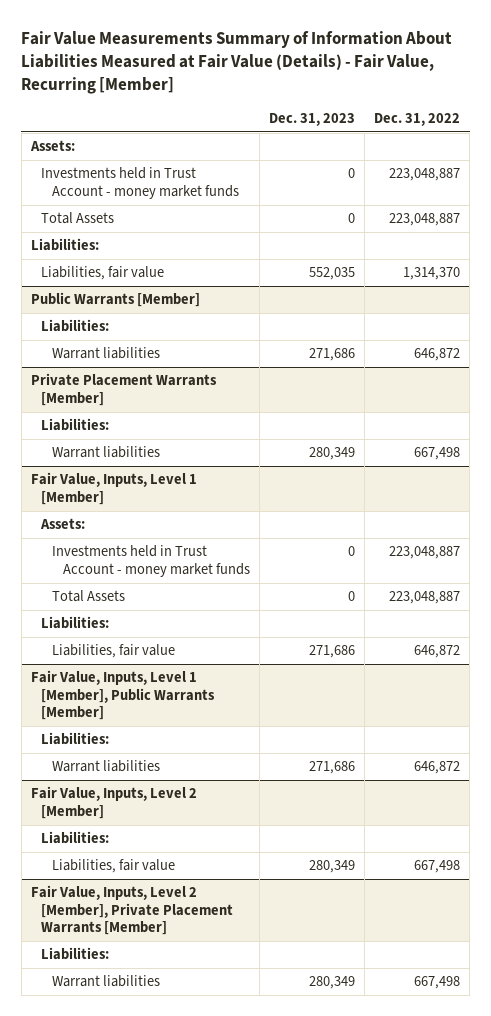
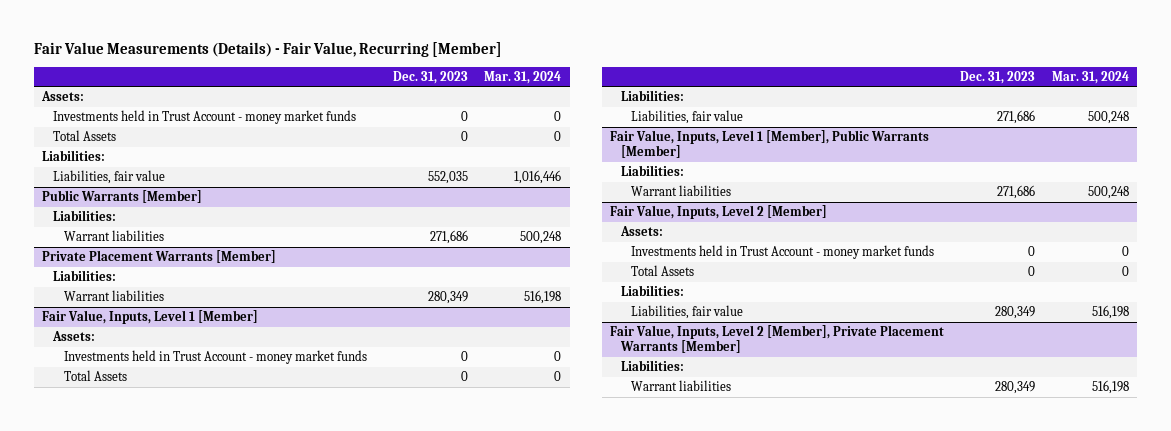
- Fair Value Measurements Summary of Information About Liabilities Measured at Fair Value (Details) - Fair Value, Recurring [Member]
+ Fair Value Measurements (Details) - Fair Value, Recurring [Member]
- | Dec. 31, 2023 | Dec. 31, 2022
+ | Dec. 31, 2023 | Mar. 31, 2024
@ Fair Value, Inputs, Level 2 [Member]
+ Assets:
+ Investments held in Trust Account - money market funds | 0 | 0
+ Total Assets | 0 | 0

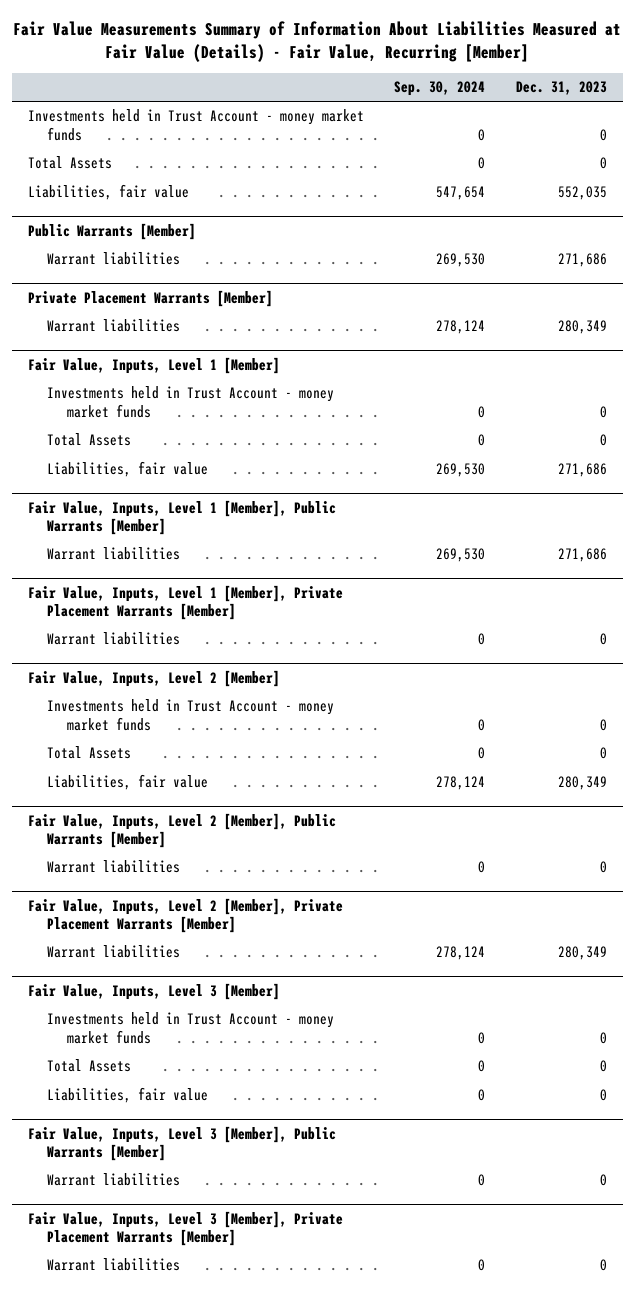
- Fair Value Measurements (Details) - Fair Value, Recurring [Member]
+ Fair Value Measurements Summary of Information About Liabilities Measured at Fair Value (Details) - Fair Value, Recurring [Member]
- | Dec. 31, 2023 | Mar. 31, 2024
+ | Sep. 30, 2024 | Dec. 31, 2023
- Assets:
- Liabilities:
@ Public Warrants [Member]
- Liabilities:
@ Private Placement Warrants [Member]
- Liabilities:
@ Fair Value, Inputs, Level 1 [Member]
- Assets:
- Liabilities:
@ Fair Value, Inputs, Level 1 [Member], Public Warrants [Member]
- Liabilities:
+ Fair Value, Inputs, Level 1 [Member], Private Placement Warrants [Member]
+ Warrant liabilities | 0 | 0
@ Fair Value, Inputs, Level 2 [Member]
- Assets:
- Liabilities:
+ Fair Value, Inputs, Level 2 [Member], Public Warrants [Member]
+ Warrant liabilities | 0 | 0
@ Fair Value, Inputs, Level 2 [Member], Private Placement Warrants [Member]
- Liabilities:
+ Fair Value, Inputs, Level 3 [Member]
+ Investments held in Trust Account - money market funds | 0 | 0
+ Total Assets | 0 | 0
+ Liabilities, fair value | 0 | 0
+ Fair Value, Inputs, Level 3 [Member], Public Warrants [Member]
+ Warrant liabilities | 0 | 0
+ Fair Value, Inputs, Level 3 [Member], Private Placement Warrants [Member]
+ Warrant liabilities | 0 | 0

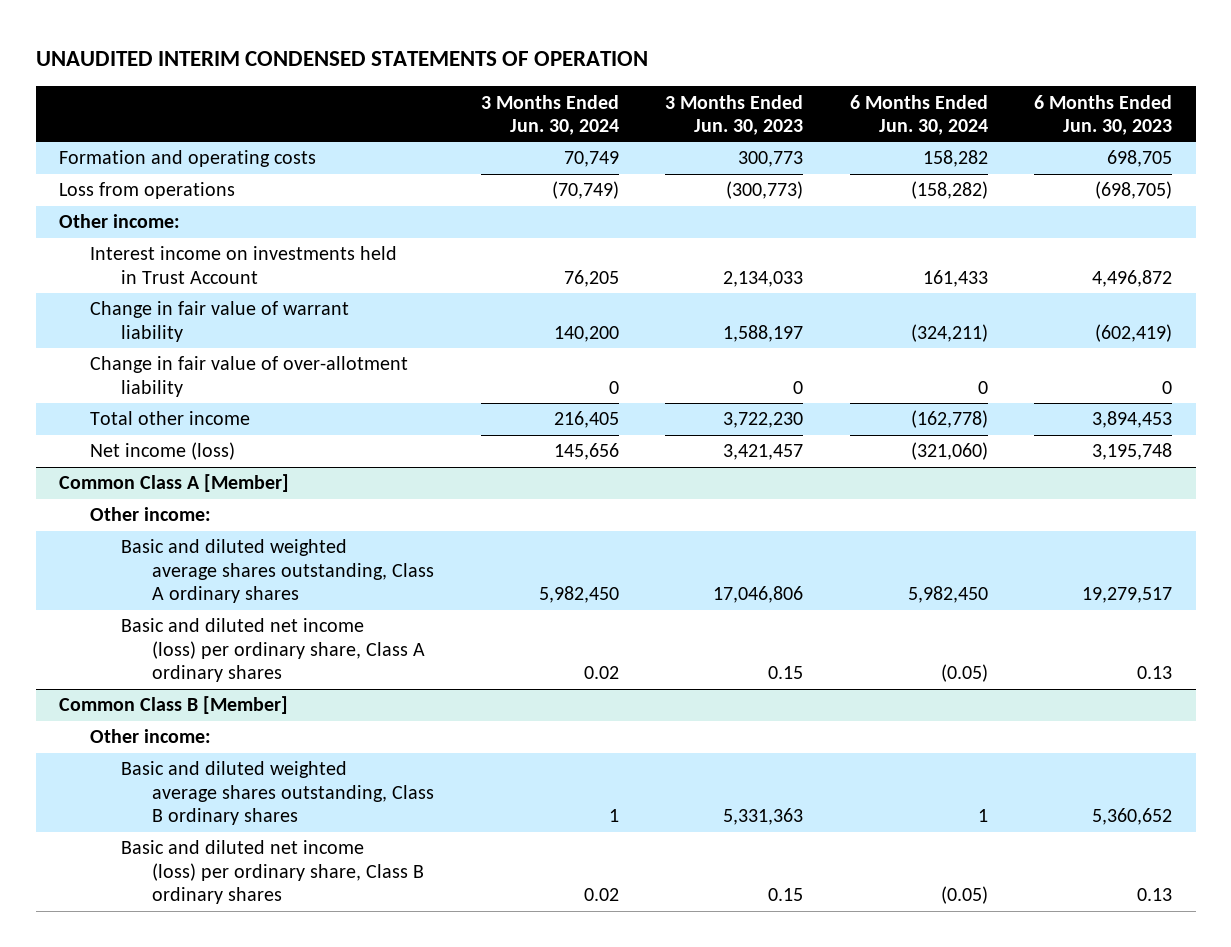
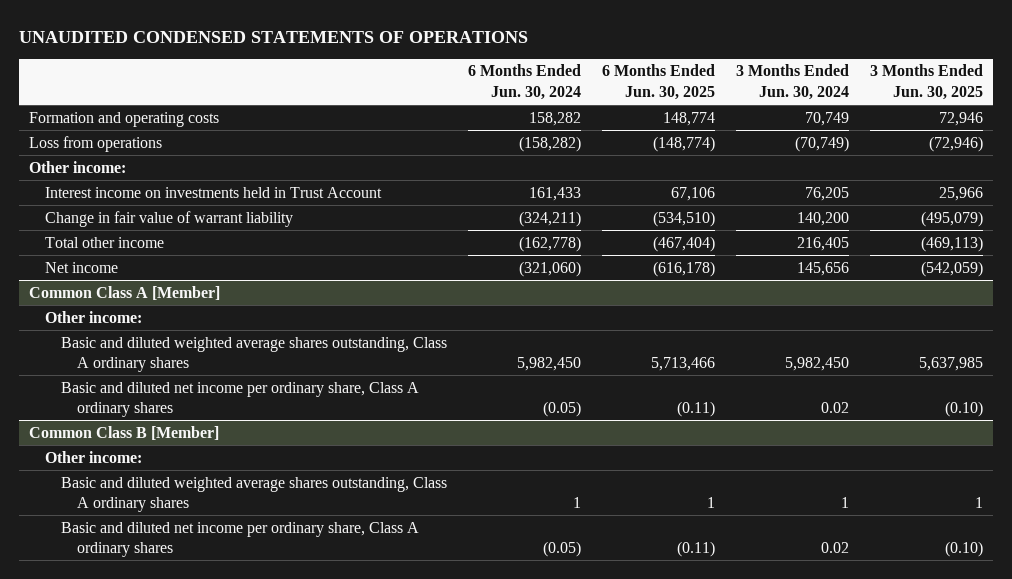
- UNAUDITED INTERIM CONDENSED STATEMENTS OF OPERATION
+ UNAUDITED CONDENSED STATEMENTS OF OPERATIONS
- | 3 Months Ended Jun. 30, 2024 | 3 Months Ended Jun. 30, 2023 | 6 Months Ended Jun. 30, 2024 | 6 Months Ended Jun. 30, 2023
+ | 6 Months Ended Jun. 30, 2024 | 6 Months Ended Jun. 30, 2025 | 3 Months Ended Jun. 30, 2024 | 3 Months Ended Jun. 30, 2025
- Change in fair value of over-allotment liability | 0 | 0 | 0 | 0
- Net income (loss) | 145,656 | 3,421,457 | (321,060) | 3,195,748
+ Net income | (321,060) | (616,178) | 145,656 | (542,059)
@ Common Class A [Member]
- Basic and diluted net income (loss) per ordinary share, Class A ordinary shares | 0.02 | 0.15 | (0.05) | 0.13
+ Basic and diluted net income per ordinary share, Class A ordinary shares | (0.05) | (0.11) | 0.02 | (0.10)
@ Common Class B [Member]
- Basic and diluted weighted average shares outstanding, Class B ordinary shares | 1 | 5,331,363 | 1 | 5,360,652
- Basic and diluted net income (loss) per ordinary share, Class B ordinary shares | 0.02 | 0.15 | (0.05) | 0.13
+ Basic and diluted weighted average shares outstanding, Class A ordinary shares | 1 | 1 | 1 | 1
+ Basic and diluted net income per ordinary share, Class A ordinary shares | (0.05) | (0.11) | 0.02 | (0.10)

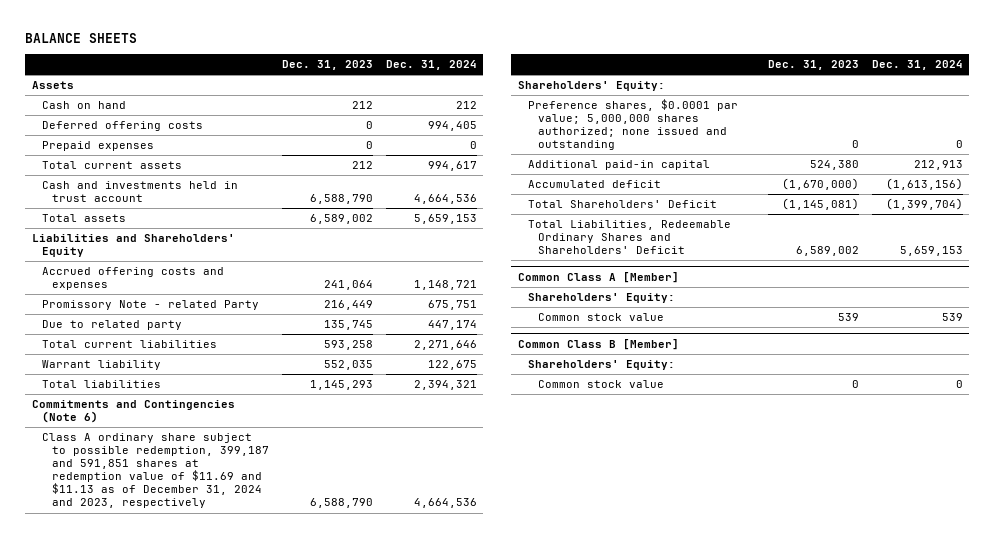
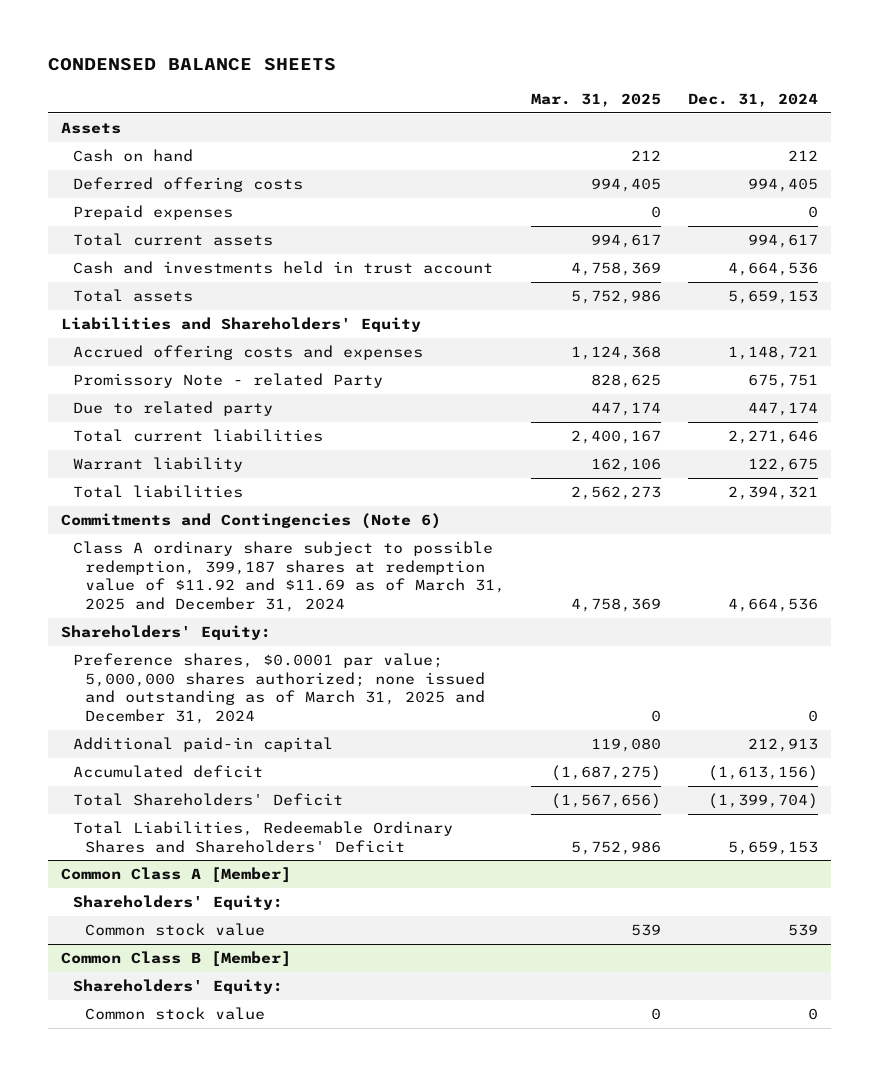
- BALANCE SHEETS
+ CONDENSED BALANCE SHEETS
- | Dec. 31, 2023 | Dec. 31, 2024
+ | Mar. 31, 2025 | Dec. 31, 2024
- Class A ordinary share subject to possible redemption, 399,187 and 591,851 shares at redemption value of $11.69 and $11.13 as of December 31, 2024 and 2023, respectively | 6,588,790 | 4,664,536
+ Class A ordinary share subject to possible redemption, 399,187 shares at redemption value of $11.92 and $11.69 as of March 31, 2025 and December 31, 2024 | 4,758,369 | 4,664,536
- Preference shares, $0.0001 par value; 5,000,000 shares authorized; none issued and outstanding | 0 | 0
+ Preference shares, $0.0001 par value; 5,000,000 shares authorized; none issued and outstanding as of March 31, 2025 and December 31, 2024 | 0 | 0

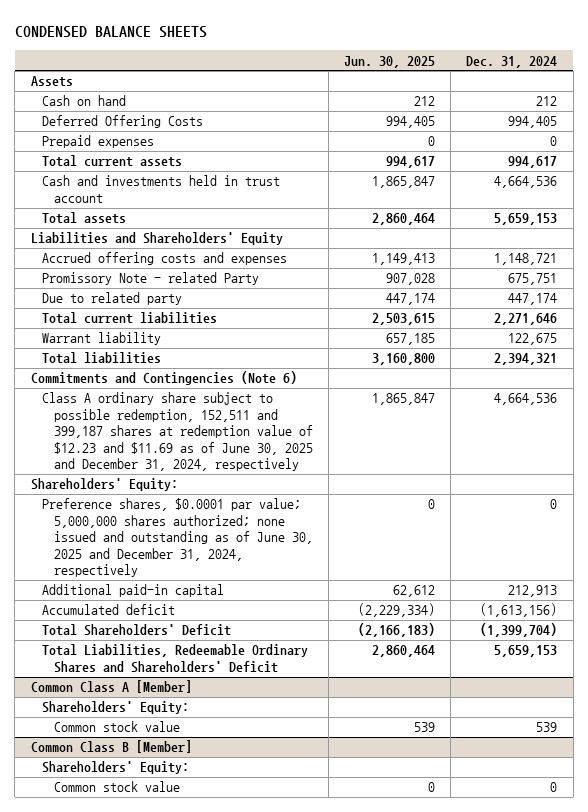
- | Mar. 31, 2025 | Dec. 31, 2024
+ | Jun. 30, 2025 | Dec. 31, 2024
- Deferred offering costs | 994,405 | 994,405
+ Deferred Offering Costs | 994,405 | 994,405
- Class A ordinary share subject to possible redemption, 399,187 shares at redemption value of $11.92 and $11.69 as of March 31, 2025 and December 31, 2024 | 4,758,369 | 4,664,536
+ Class A ordinary share subject to possible redemption, 152,511 and 399,187 shares at redemption value of $12.23 and $11.69 as of June 30, 2025 and December 31, 2024, respectively | 1,865,847 | 4,664,536
- Preference shares, $0.0001 par value; 5,000,000 shares authorized; none issued and outstanding as of March 31, 2025 and December 31, 2024 | 0 | 0
+ Preference shares, $0.0001 par value; 5,000,000 shares authorized; none issued and outstanding as of June 30, 2025 and December 31, 2024, respectively | 0 | 0

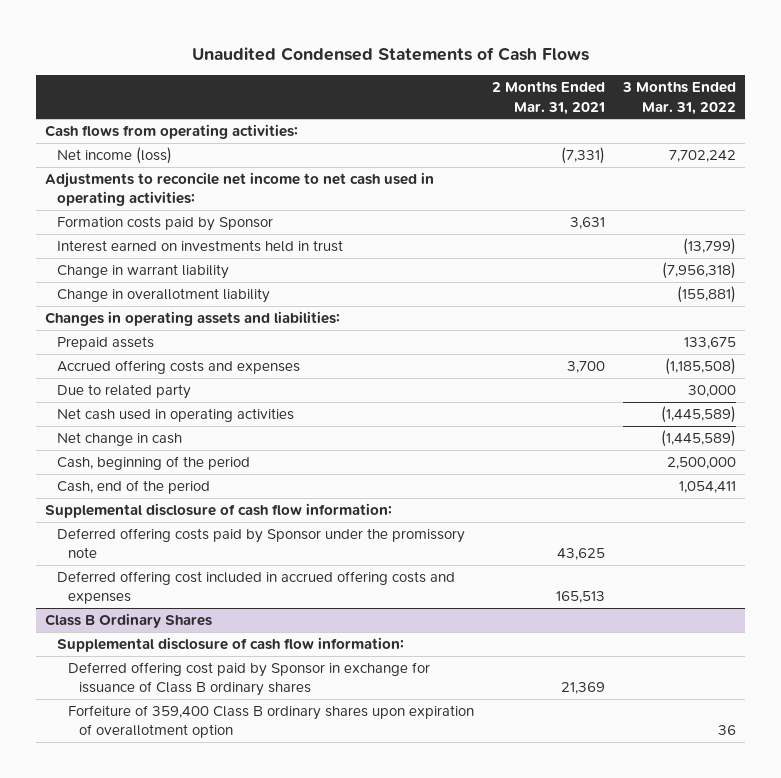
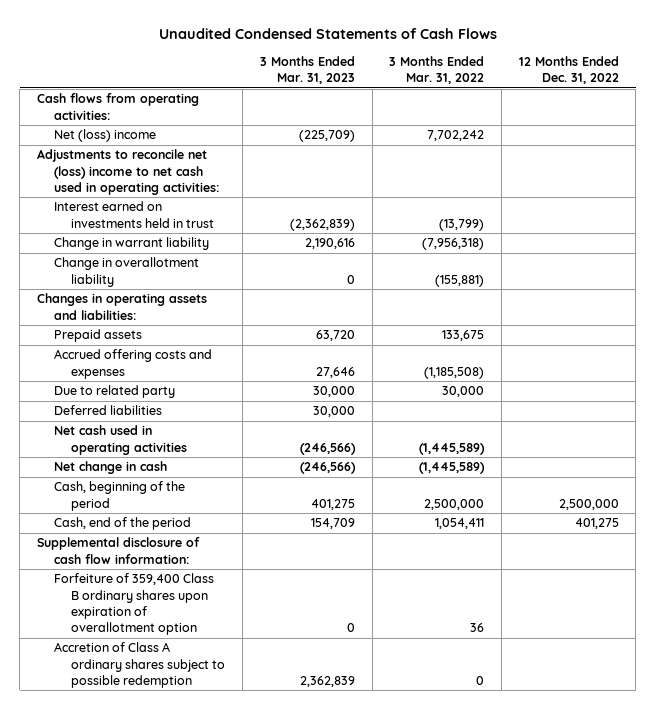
- | 2 Months Ended Mar. 31, 2021 | 3 Months Ended Mar. 31, 2022
+ | 3 Months Ended Mar. 31, 2023 | 3 Months Ended Mar. 31, 2022 | 12 Months Ended Dec. 31, 2022
- Net income (loss) | (7,331) | 7,702,242
- Adjustments to reconcile net income to net cash used in operating activities:
- Formation costs paid by Sponsor | 3,631 |
+ Net (loss) income | (225,709) | 7,702,242 |
+ Adjustments to reconcile net (loss) income to net cash used in operating activities:
+ Deferred liabilities | 30,000 | |
- Deferred offering costs paid by Sponsor under the promissory note | 43,625 |
- Deferred offering cost included in accrued offering costs and expenses | 165,513 |
- Class B Ordinary Shares
- Supplemental disclosure of cash flow information:
- Deferred offering cost paid by Sponsor in exchange for issuance of Class B ordinary shares | 21,369 |
+ Accretion of Class A ordinary shares subject to possible redemption | 2,362,839 | 0 |

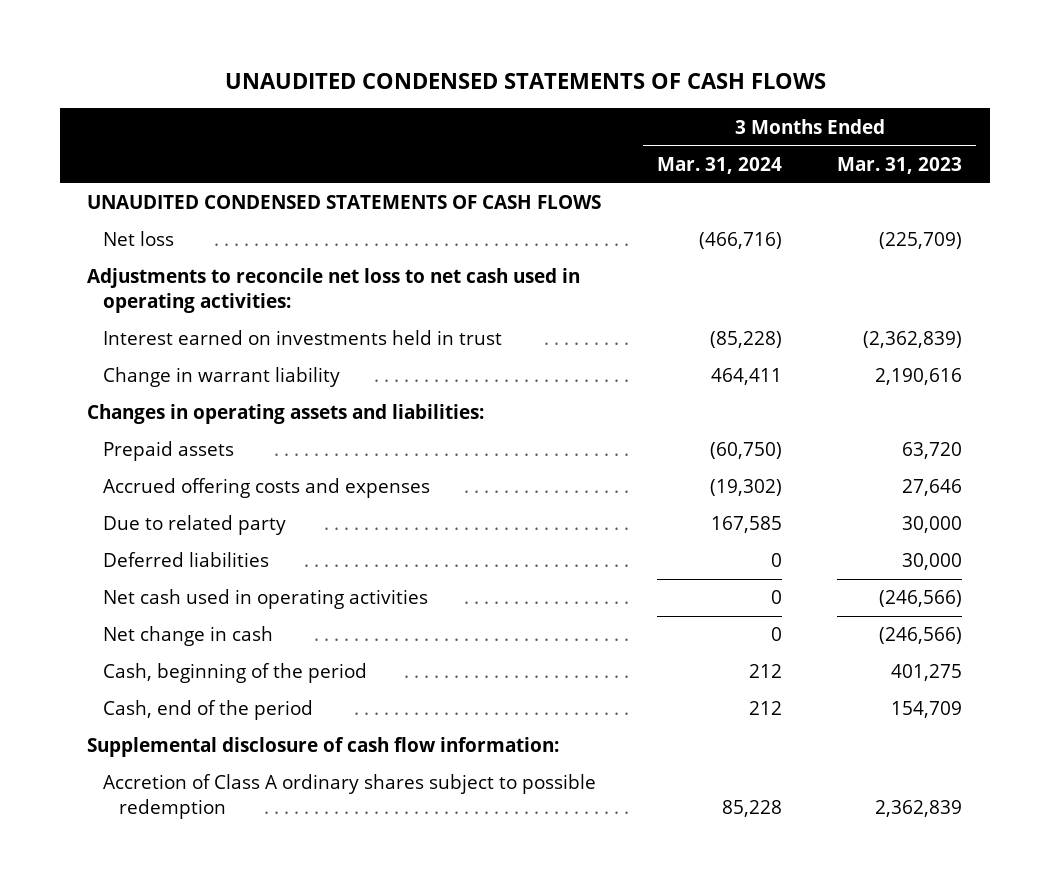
- Unaudited Condensed Statements of Cash Flows
+ UNAUDITED CONDENSED STATEMENTS OF CASH FLOWS
- | 3 Months Ended Mar. 31, 2023 | 3 Months Ended Mar. 31, 2022 | 12 Months Ended Dec. 31, 2022
+ | 3 Months Ended Mar. 31, 2024 | 3 Months Ended Mar. 31, 2023
- Cash flows from operating activities:
- Net (loss) income | (225,709) | 7,702,242 |
- Adjustments to reconcile net (loss) income to net cash used in operating activities:
+ UNAUDITED CONDENSED STATEMENTS OF CASH FLOWS
+ Net loss | (466,716) | (225,709)
+ Adjustments to reconcile net loss to net cash used in operating activities:
- Change in overallotment liability | 0 | (155,881) |
- Forfeiture of 359,400 Class B ordinary shares upon expiration of overallotment option | 0 | 36 |

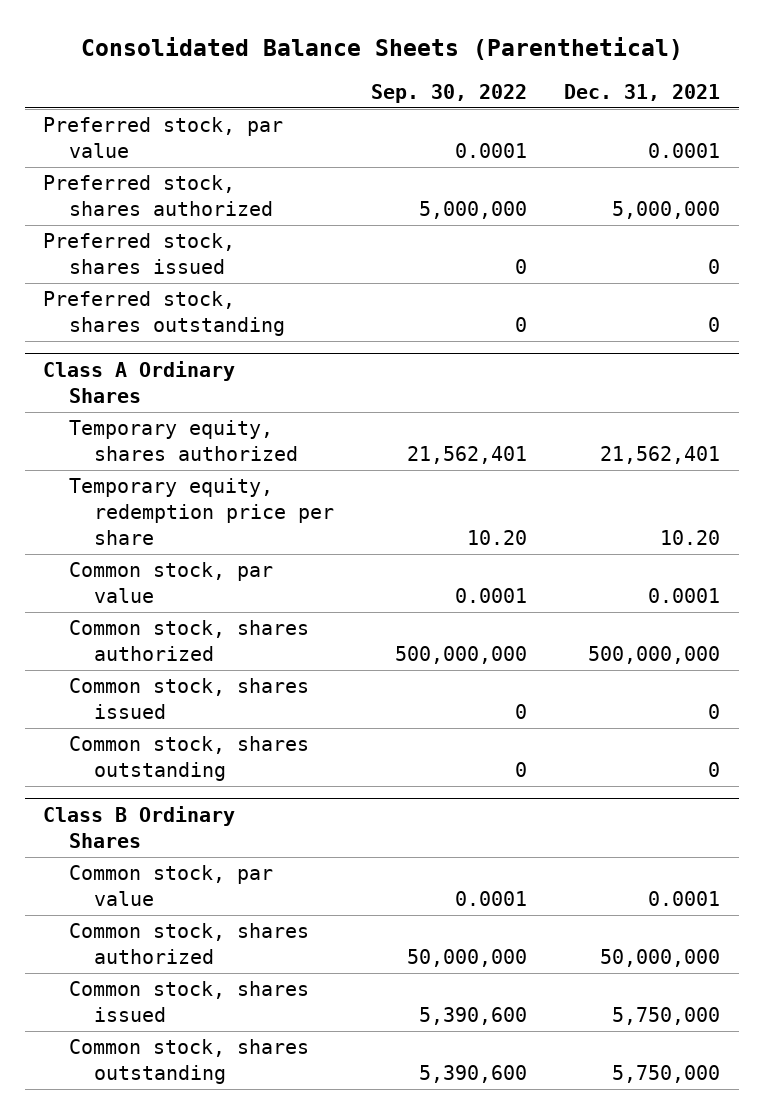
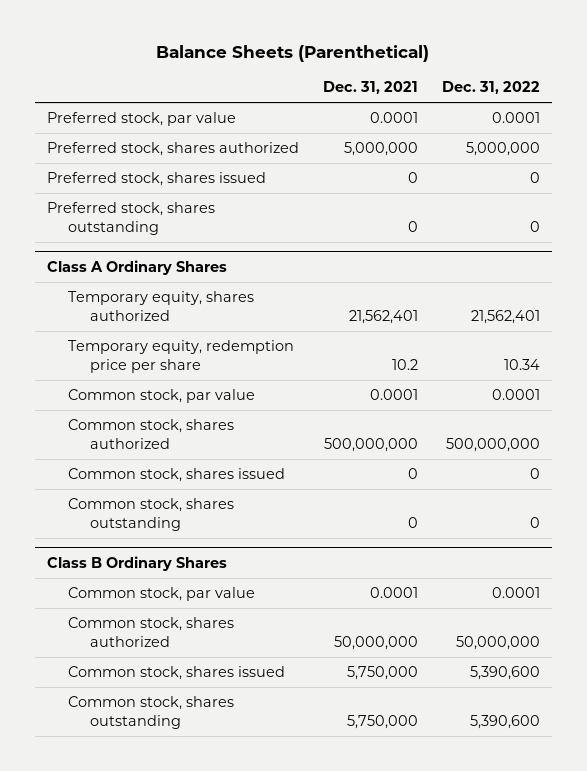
- Consolidated Balance Sheets (Parenthetical)
+ Balance Sheets (Parenthetical)
- | Sep. 30, 2022 | Dec. 31, 2021
+ | Dec. 31, 2021 | Dec. 31, 2022
@ Class A Ordinary Shares
- Temporary equity, redemption price per share | 10.20 | 10.20
+ Temporary equity, redemption price per share | 10.2 | 10.34

